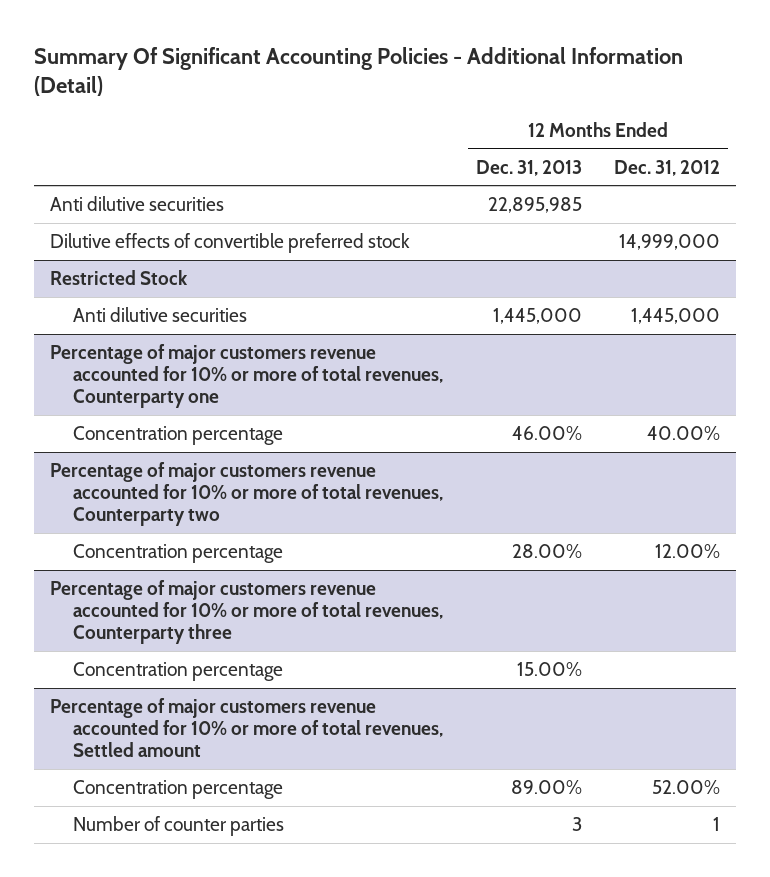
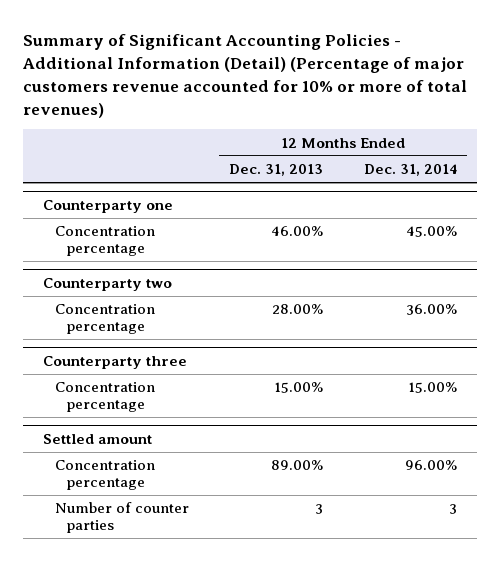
- Summary Of Significant Accounting Policies - Additional Information (Detail)
+ Summary of Significant Accounting Policies - Additional Information (Detail) (Percentage of major customers revenue accounted for 10% or more of total revenues)
- | 12 Months Ended Dec. 31, 2013 | 12 Months Ended Dec. 31, 2012
+ | 12 Months Ended Dec. 31, 2013 | 12 Months Ended Dec. 31, 2014
- Anti dilutive securities | 22,895,985 |
- Dilutive effects of convertible preferred stock | | 14,999,000
- Restricted Stock
- Anti dilutive securities | 1,445,000 | 1,445,000
- Percentage of major customers revenue accounted for 10% or more of total revenues, Counterparty one
+ Counterparty one
- Percentage of major customers revenue accounted for 10% or more of total revenues, Counterparty two
+ Counterparty two
- Percentage of major customers revenue accounted for 10% or more of total revenues, Counterparty three
+ Counterparty three
- Percentage of major customers revenue accounted for 10% or more of total revenues, Settled amount
+ Settled amount

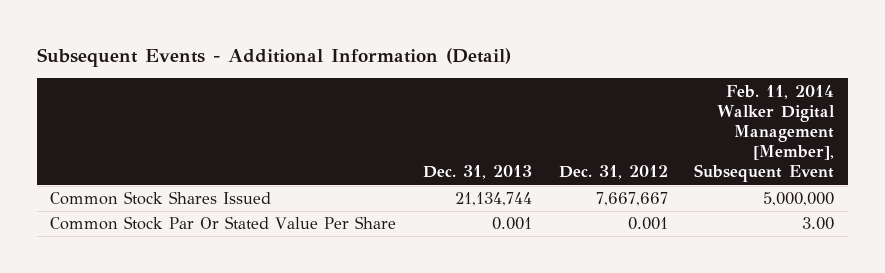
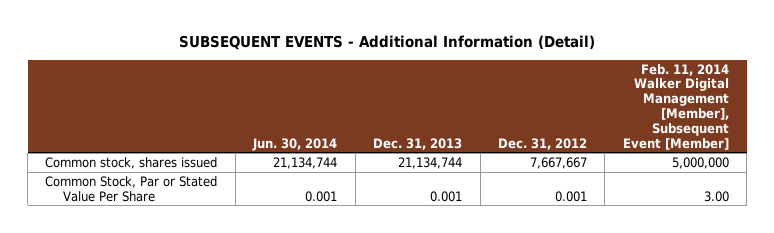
- Subsequent Events - Additional Information (Detail)
+ SUBSEQUENT EVENTS - Additional Information (Detail)
- | Dec. 31, 2013 | Dec. 31, 2012 | Feb. 11, 2014 Walker Digital Management [Member], Subsequent Event
+ | Jun. 30, 2014 | Dec. 31, 2013 | Dec. 31, 2012 | Feb. 11, 2014 Walker Digital Management [Member], Subsequent Event [Member]
- Common Stock Shares Issued | 21,134,744 | 7,667,667 | 5,000,000
- Common Stock Par Or Stated Value Per Share | 0.001 | 0.001 | 3.00
+ Common stock, shares issued | 21,134,744 | 21,134,744 | 7,667,667 | 5,000,000
+ Common Stock, Par or Stated Value Per Share | 0.001 | 0.001 | 0.001 | 3.00

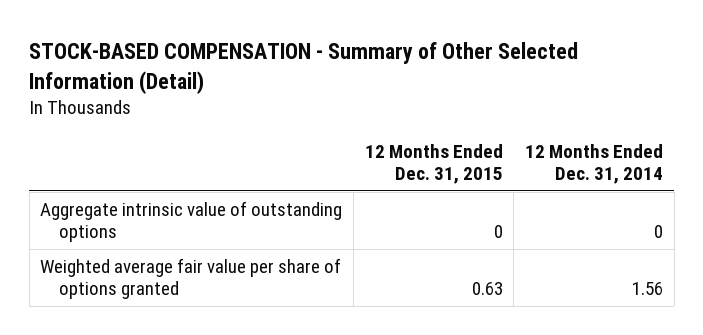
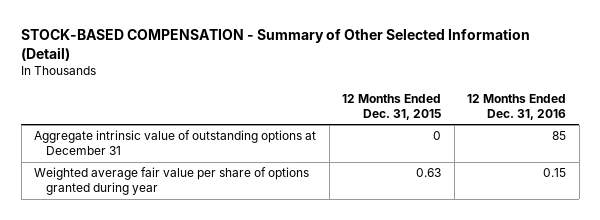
- | 12 Months Ended Dec. 31, 2015 | 12 Months Ended Dec. 31, 2014
+ | 12 Months Ended Dec. 31, 2015 | 12 Months Ended Dec. 31, 2016
- Aggregate intrinsic value of outstanding options | 0 | 0
- Weighted average fair value per share of options granted | 0.63 | 1.56
+ Aggregate intrinsic value of outstanding options at December 31 | 0 | 85
+ Weighted average fair value per share of options granted during year | 0.63 | 0.15

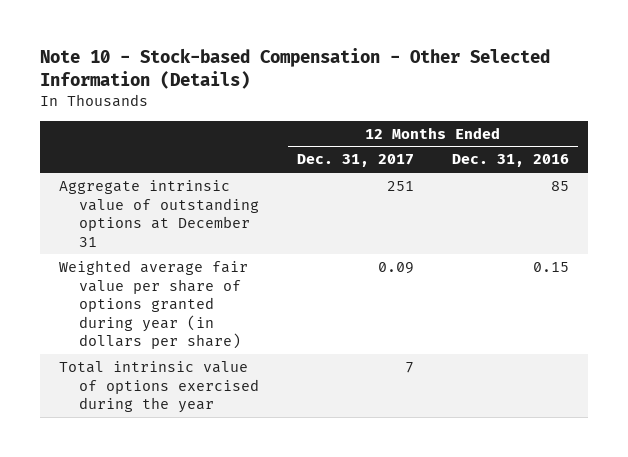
- STOCK-BASED COMPENSATION - Summary of Other Selected Information (Detail)
+ Note 10 - Stock-based Compensation - Other Selected Information (Details)
- | 12 Months Ended Dec. 31, 2015 | 12 Months Ended Dec. 31, 2016
+ | 12 Months Ended Dec. 31, 2017 | 12 Months Ended Dec. 31, 2016
- Weighted average fair value per share of options granted during year | 0.63 | 0.15
+ Weighted average fair value per share of options granted during year (in dollars per share) | 0.09 | 0.15
+ Total intrinsic value of options exercised during the year | 7 |

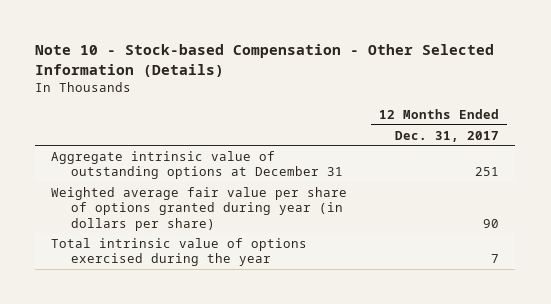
- | 12 Months Ended Dec. 31, 2017 | 12 Months Ended Dec. 31, 2016
+ | 12 Months Ended Dec. 31, 2017
- Weighted average fair value per share of options granted during year (in dollars per share) | 0.09 | 0.15
+ Weighted average fair value per share of options granted during year (in dollars per share) | 90

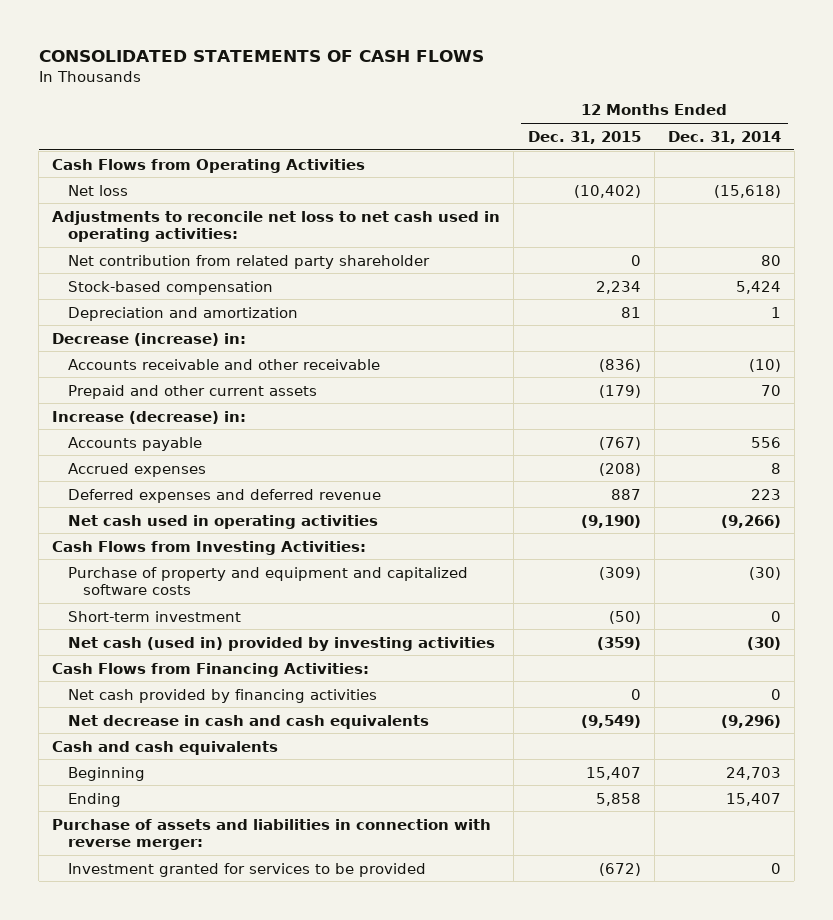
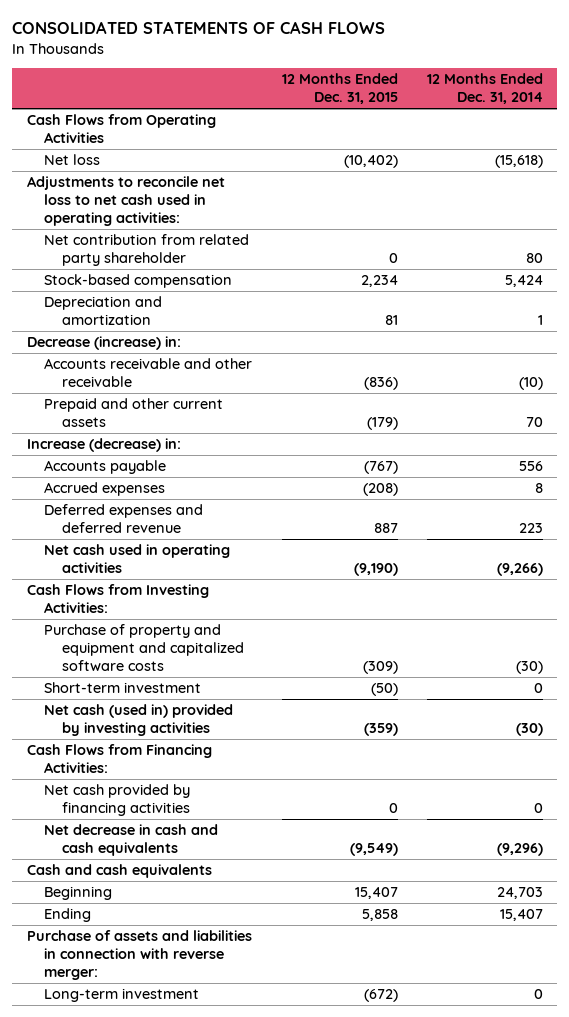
- Investment granted for services to be provided | (672) | 0
+ Long-term investment | (672) | 0

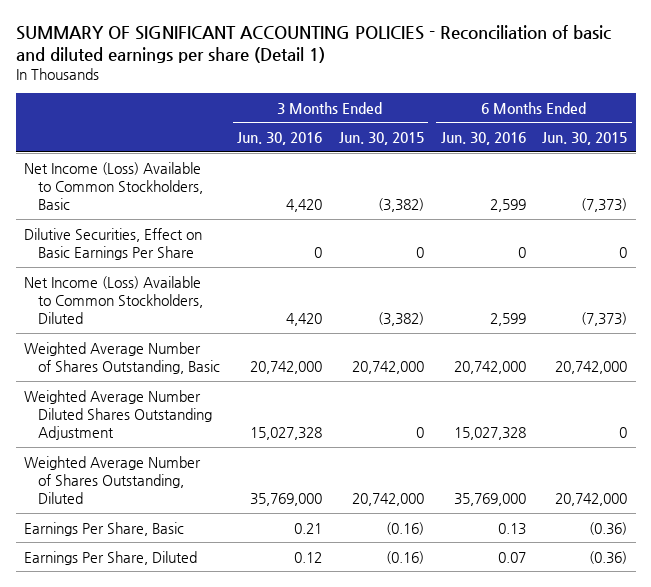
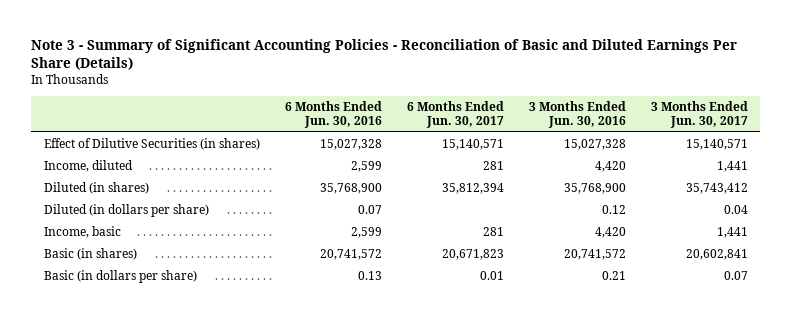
- SUMMARY OF SIGNIFICANT ACCOUNTING POLICIES - Reconciliation of basic and diluted earnings per share (Detail 1)
+ Note 3 - Summary of Significant Accounting Policies - Reconciliation of Basic and Diluted Earnings Per Share (Details)
- | 3 Months Ended Jun. 30, 2016 | 3 Months Ended Jun. 30, 2015 | 6 Months Ended Jun. 30, 2016 | 6 Months Ended Jun. 30, 2015
+ | 6 Months Ended Jun. 30, 2016 | 6 Months Ended Jun. 30, 2017 | 3 Months Ended Jun. 30, 2016 | 3 Months Ended Jun. 30, 2017
- Net Income (Loss) Available to Common Stockholders, Basic | 4,420 | (3,382) | 2,599 | (7,373)
- Dilutive Securities, Effect on Basic Earnings Per Share | 0 | 0 | 0 | 0
- Net Income (Loss) Available to Common Stockholders, Diluted | 4,420 | (3,382) | 2,599 | (7,373)
- Weighted Average Number of Shares Outstanding, Basic | 20,742,000 | 20,742,000 | 20,742,000 | 20,742,000
- Weighted Average Number Diluted Shares Outstanding Adjustment | 15,027,328 | 0 | 15,027,328 | 0
- Weighted Average Number of Shares Outstanding, Diluted | 35,769,000 | 20,742,000 | 35,769,000 | 20,742,000
- Earnings Per Share, Basic | 0.21 | (0.16) | 0.13 | (0.36)
- Earnings Per Share, Diluted | 0.12 | (0.16) | 0.07 | (0.36)
+ Effect of Dilutive Securities (in shares) | 15,027,328 | 15,140,571 | 15,027,328 | 15,140,571
+ Income, diluted | 2,599 | 281 | 4,420 | 1,441
+ Diluted (in shares) | 35,768,900 | 35,812,394 | 35,768,900 | 35,743,412
+ Diluted (in dollars per share) | 0.07 | | 0.12 | 0.04
+ Income, basic | 2,599 | 281 | 4,420 | 1,441
+ Basic (in shares) | 20,741,572 | 20,671,823 | 20,741,572 | 20,602,841
+ Basic (in dollars per share) | 0.13 | 0.01 | 0.21 | 0.07

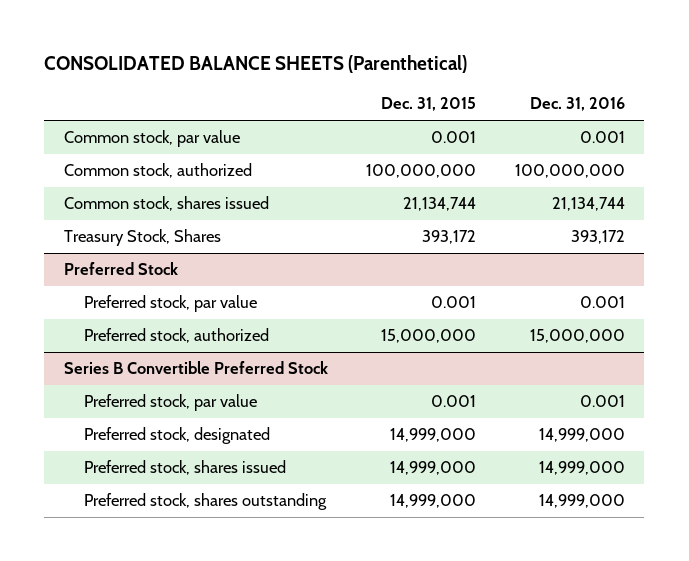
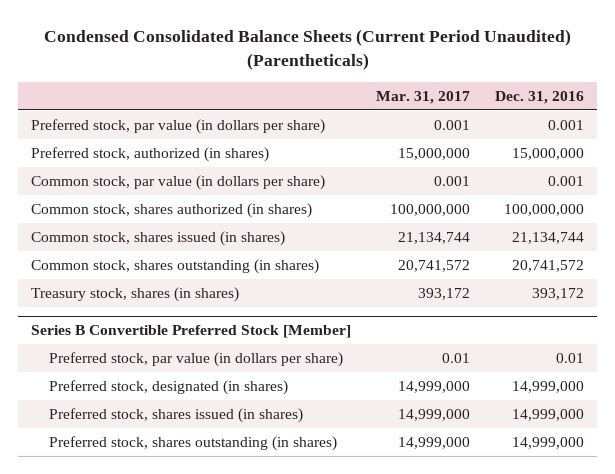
- CONSOLIDATED BALANCE SHEETS (Parenthetical)
+ Condensed Consolidated Balance Sheets (Current Period Unaudited) (Parentheticals)
- | Dec. 31, 2015 | Dec. 31, 2016
+ | Mar. 31, 2017 | Dec. 31, 2016
- Common stock, par value | 0.001 | 0.001
- Common stock, authorized | 100,000,000 | 100,000,000
- Common stock, shares issued | 21,134,744 | 21,134,744
- Treasury Stock, Shares | 393,172 | 393,172
- Preferred Stock
- Preferred stock, par value | 0.001 | 0.001
- Preferred stock, authorized | 15,000,000 | 15,000,000
- Series B Convertible Preferred Stock
- Preferred stock, par value | 0.001 | 0.001
- Preferred stock, designated | 14,999,000 | 14,999,000
- Preferred stock, shares issued | 14,999,000 | 14,999,000
- Preferred stock, shares outstanding | 14,999,000 | 14,999,000
+ Preferred stock, par value (in dollars per share) | 0.001 | 0.001
+ Preferred stock, authorized (in shares) | 15,000,000 | 15,000,000
+ Common stock, par value (in dollars per share) | 0.001 | 0.001
+ Common stock, shares authorized (in shares) | 100,000,000 | 100,000,000
+ Common stock, shares issued (in shares) | 21,134,744 | 21,134,744
+ Common stock, shares outstanding (in shares) | 20,741,572 | 20,741,572
+ Treasury stock, shares (in shares) | 393,172 | 393,172
+ Series B Convertible Preferred Stock [Member]
+ Preferred stock, par value (in dollars per share) | 0.01 | 0.01
+ Preferred stock, designated (in shares) | 14,999,000 | 14,999,000
+ Preferred stock, shares issued (in shares) | 14,999,000 | 14,999,000
+ Preferred stock, shares outstanding (in shares) | 14,999,000 | 14,999,000

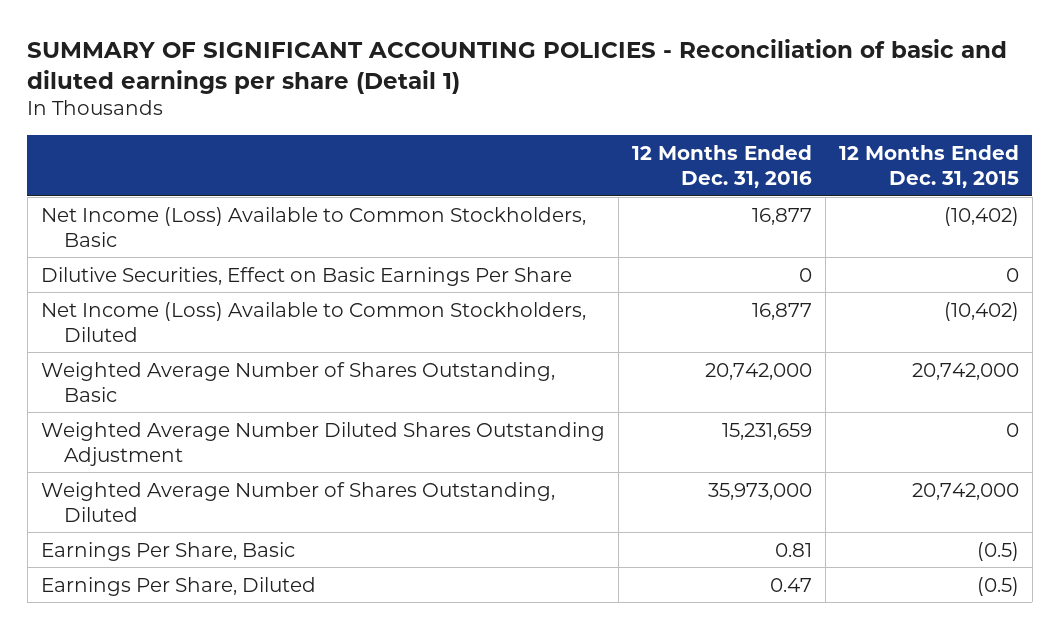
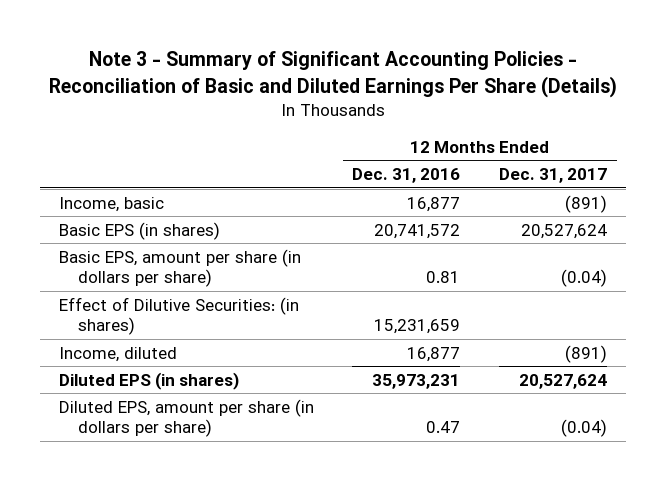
- SUMMARY OF SIGNIFICANT ACCOUNTING POLICIES - Reconciliation of basic and diluted earnings per share (Detail 1)
+ Note 3 - Summary of Significant Accounting Policies - Reconciliation of Basic and Diluted Earnings Per Share (Details)
- | 12 Months Ended Dec. 31, 2016 | 12 Months Ended Dec. 31, 2015
+ | 12 Months Ended Dec. 31, 2016 | 12 Months Ended Dec. 31, 2017
- Net Income (Loss) Available to Common Stockholders, Basic | 16,877 | (10,402)
- Dilutive Securities, Effect on Basic Earnings Per Share | 0 | 0
- Net Income (Loss) Available to Common Stockholders, Diluted | 16,877 | (10,402)
- Weighted Average Number of Shares Outstanding, Basic | 20,742,000 | 20,742,000
- Weighted Average Number Diluted Shares Outstanding Adjustment | 15,231,659 | 0
- Weighted Average Number of Shares Outstanding, Diluted | 35,973,000 | 20,742,000
- Earnings Per Share, Basic | 0.81 | (0.5)
- Earnings Per Share, Diluted | 0.47 | (0.5)
+ Income, basic | 16,877 | (891)
+ Basic EPS (in shares) | 20,741,572 | 20,527,624
+ Basic EPS, amount per share (in dollars per share) | 0.81 | (0.04)
+ Effect of Dilutive Securities: (in shares) | 15,231,659 |
+ Income, diluted | 16,877 | (891)
+ Diluted EPS (in shares) | 35,973,231 | 20,527,624
+ Diluted EPS, amount per share (in dollars per share) | 0.47 | (0.04)

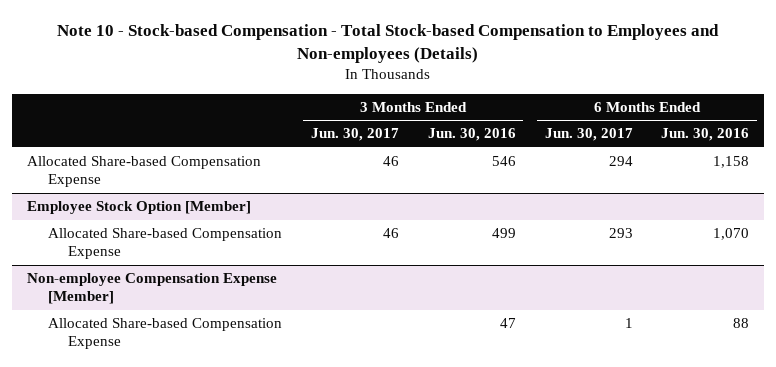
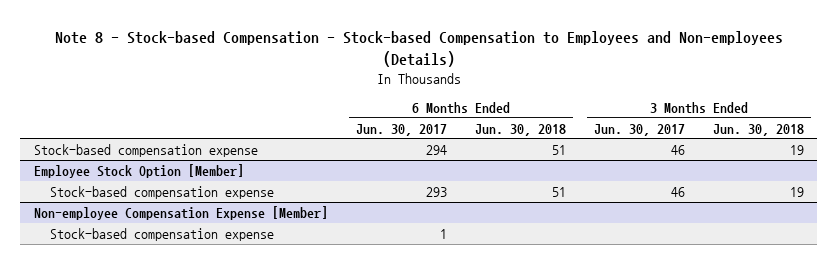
- Note 10 - Stock-based Compensation - Total Stock-based Compensation to Employees and Non-employees (Details)
+ Note 8 - Stock-based Compensation - Stock-based Compensation to Employees and Non-employees (Details)
- | 3 Months Ended Jun. 30, 2017 | 3 Months Ended Jun. 30, 2016 | 6 Months Ended Jun. 30, 2017 | 6 Months Ended Jun. 30, 2016
+ | 6 Months Ended Jun. 30, 2017 | 6 Months Ended Jun. 30, 2018 | 3 Months Ended Jun. 30, 2017 | 3 Months Ended Jun. 30, 2018
- Allocated Share-based Compensation Expense | 46 | 546 | 294 | 1,158
+ Stock-based compensation expense | 294 | 51 | 46 | 19
@ Employee Stock Option [Member]
- Allocated Share-based Compensation Expense | 46 | 499 | 293 | 1,070
+ Stock-based compensation expense | 293 | 51 | 46 | 19
@ Non-employee Compensation Expense [Member]
- Allocated Share-based Compensation Expense | | 47 | 1 | 88
+ Stock-based compensation expense | 1 | | |

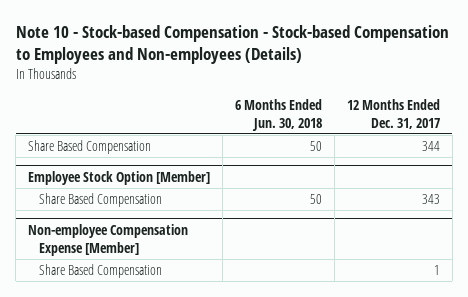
- Note 8 - Stock-based Compensation - Stock-based Compensation to Employees and Non-employees (Details)
+ Note 10 - Stock-based Compensation - Stock-based Compensation to Employees and Non-employees (Details)
- | 6 Months Ended Jun. 30, 2017 | 6 Months Ended Jun. 30, 2018 | 3 Months Ended Jun. 30, 2017 | 3 Months Ended Jun. 30, 2018
+ | 6 Months Ended Jun. 30, 2018 | 12 Months Ended Dec. 31, 2017
- Stock-based compensation expense | 294 | 51 | 46 | 19
+ Share Based Compensation | 50 | 344
@ Employee Stock Option [Member]
- Stock-based compensation expense | 293 | 51 | 46 | 19
+ Share Based Compensation | 50 | 343
@ Non-employee Compensation Expense [Member]
- Stock-based compensation expense | 1 | | |
+ Share Based Compensation | | 1

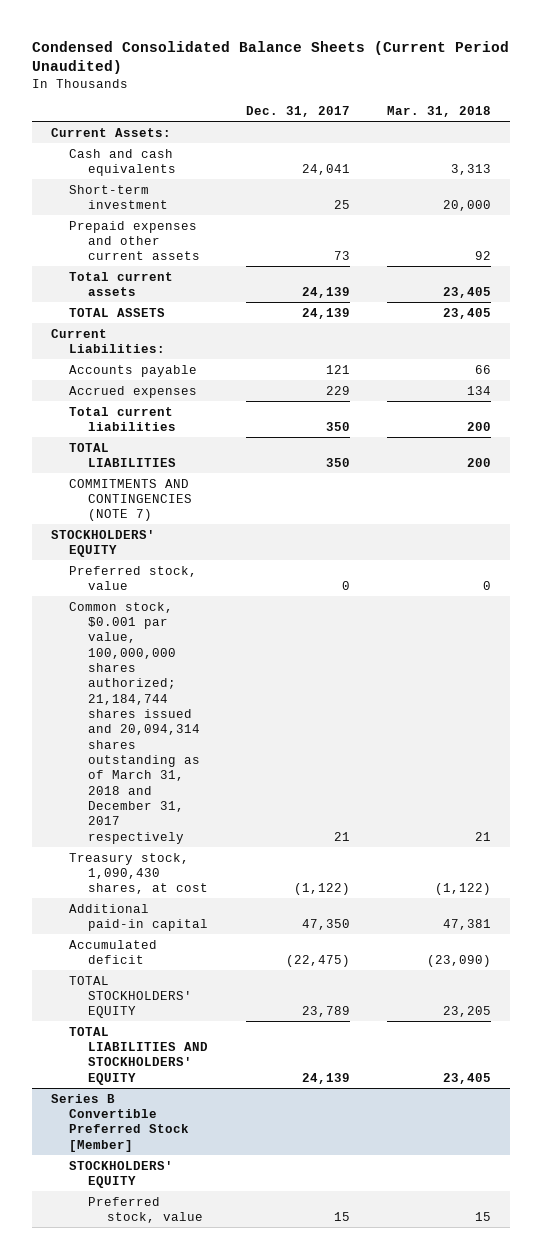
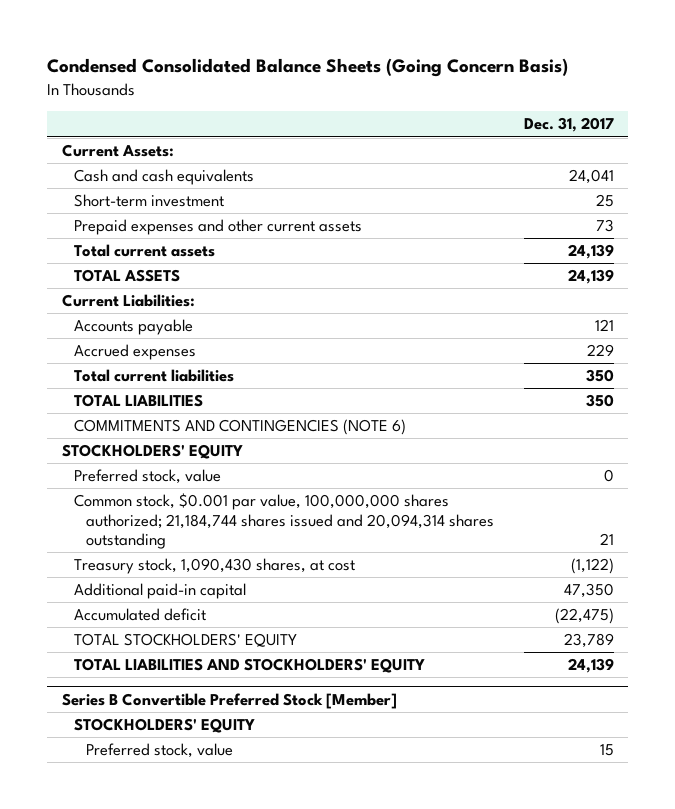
- Condensed Consolidated Balance Sheets (Current Period Unaudited)
+ Condensed Consolidated Balance Sheets (Going Concern Basis)
- | Dec. 31, 2017 | Mar. 31, 2018
+ | Dec. 31, 2017
- COMMITMENTS AND CONTINGENCIES (NOTE 7)
+ COMMITMENTS AND CONTINGENCIES (NOTE 6)
- Common stock, $0.001 par value, 100,000,000 shares authorized; 21,184,744 shares issued and 20,094,314 shares outstanding as of March 31, 2018 and December 31, 2017 respectively | 21 | 21
+ Common stock, $0.001 par value, 100,000,000 shares authorized; 21,184,744 shares issued and 20,094,314 shares outstanding | 21

